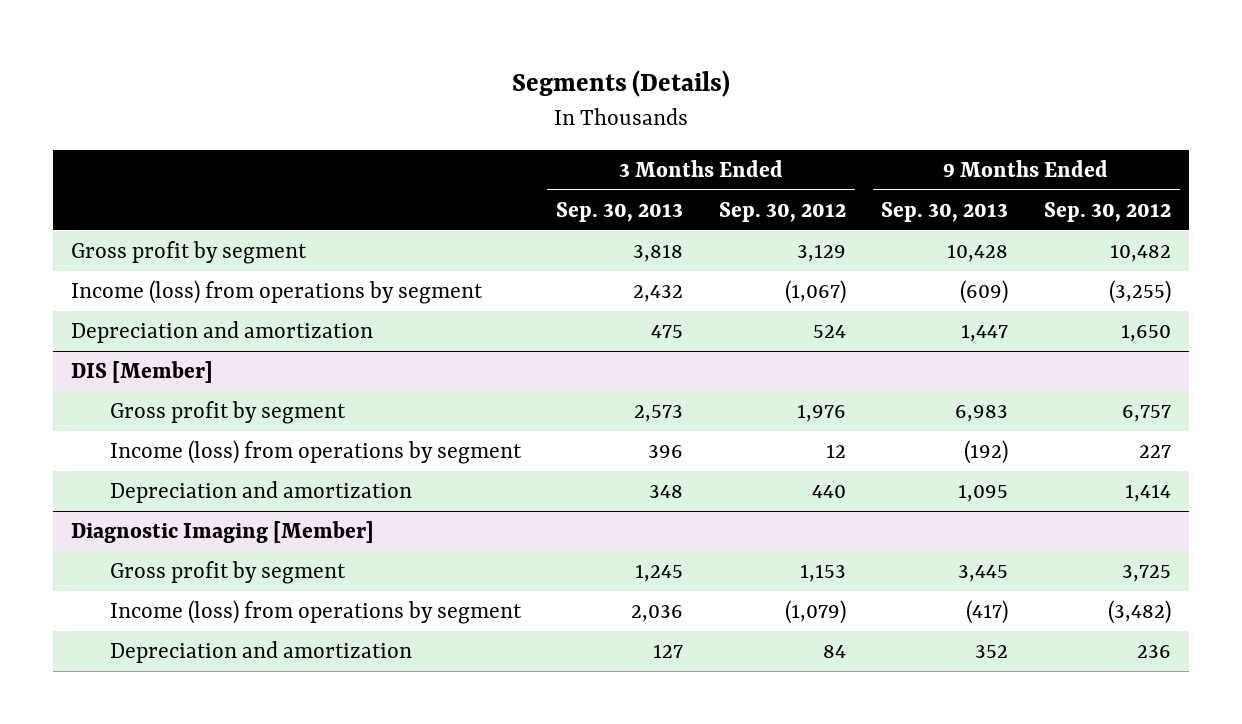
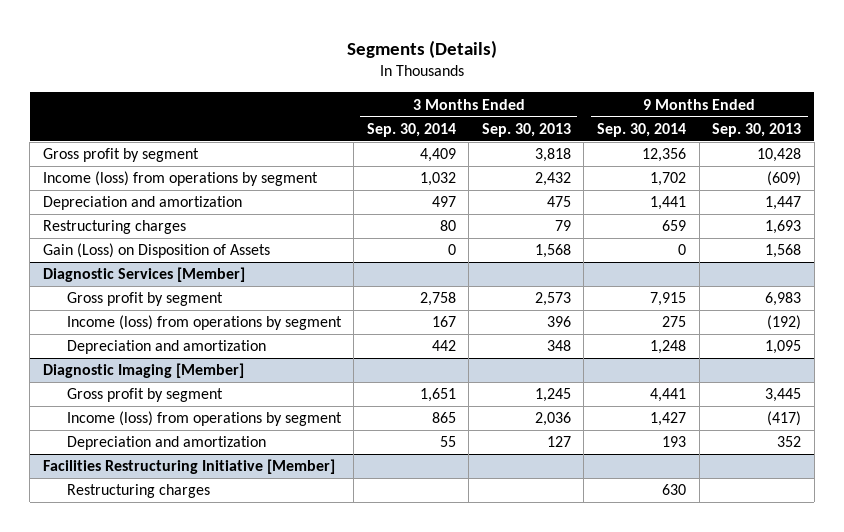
- | 3 Months Ended Sep. 30, 2013 | 3 Months Ended Sep. 30, 2012 | 9 Months Ended Sep. 30, 2013 | 9 Months Ended Sep. 30, 2012
+ | 3 Months Ended Sep. 30, 2014 | 3 Months Ended Sep. 30, 2013 | 9 Months Ended Sep. 30, 2014 | 9 Months Ended Sep. 30, 2013
- DIS [Member]
+ Restructuring charges | 80 | 79 | 659 | 1,693
+ Gain (Loss) on Disposition of Assets | 0 | 1,568 | 0 | 1,568
+ Diagnostic Services [Member]
+ Facilities Restructuring Initiative [Member]
+ Restructuring charges | | | 630 |

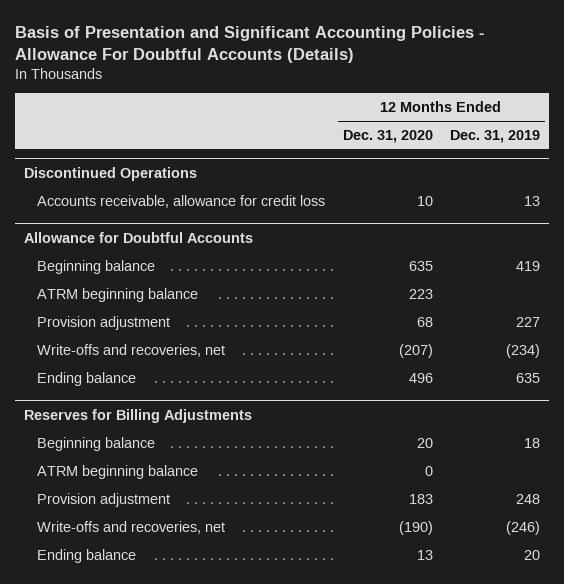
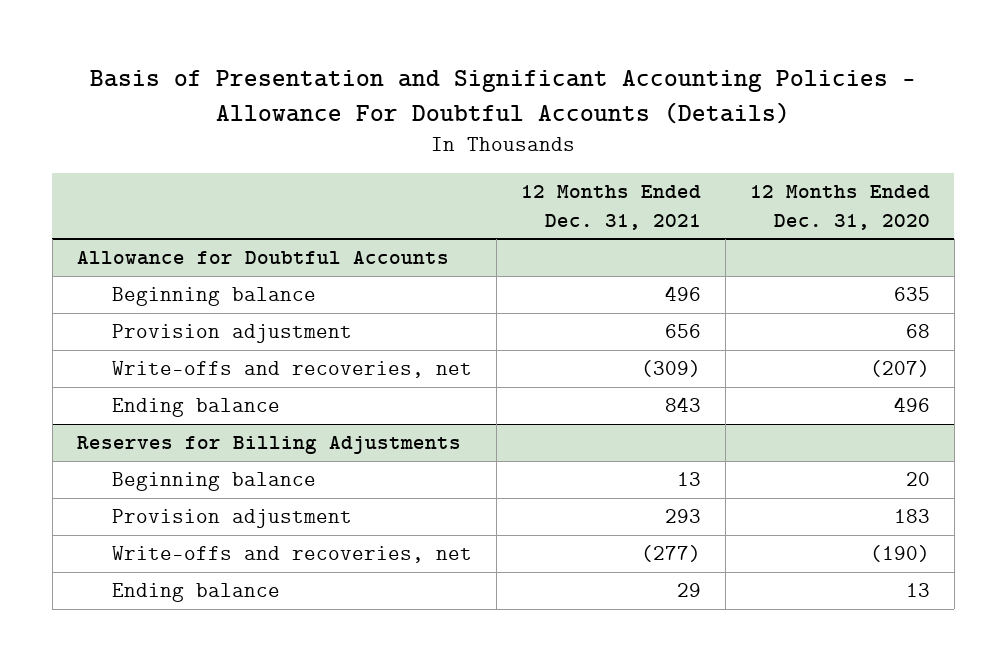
- | 12 Months Ended Dec. 31, 2020 | 12 Months Ended Dec. 31, 2019
+ | 12 Months Ended Dec. 31, 2021 | 12 Months Ended Dec. 31, 2020
- Discontinued Operations
- Accounts receivable, allowance for credit loss | 10 | 13
@ Allowance for Doubtful Accounts
- ATRM beginning balance | 223 |
@ Reserves for Billing Adjustments
- ATRM beginning balance | 0 |

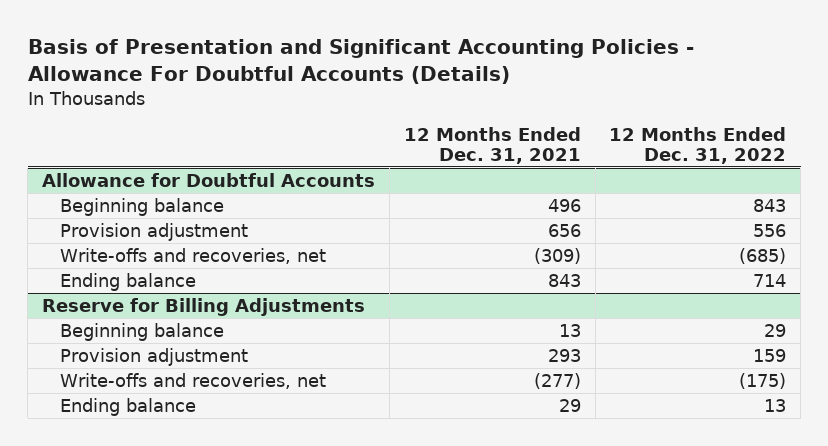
- | 12 Months Ended Dec. 31, 2021 | 12 Months Ended Dec. 31, 2020
+ | 12 Months Ended Dec. 31, 2021 | 12 Months Ended Dec. 31, 2022
- Reserves for Billing Adjustments
+ Reserve for Billing Adjustments

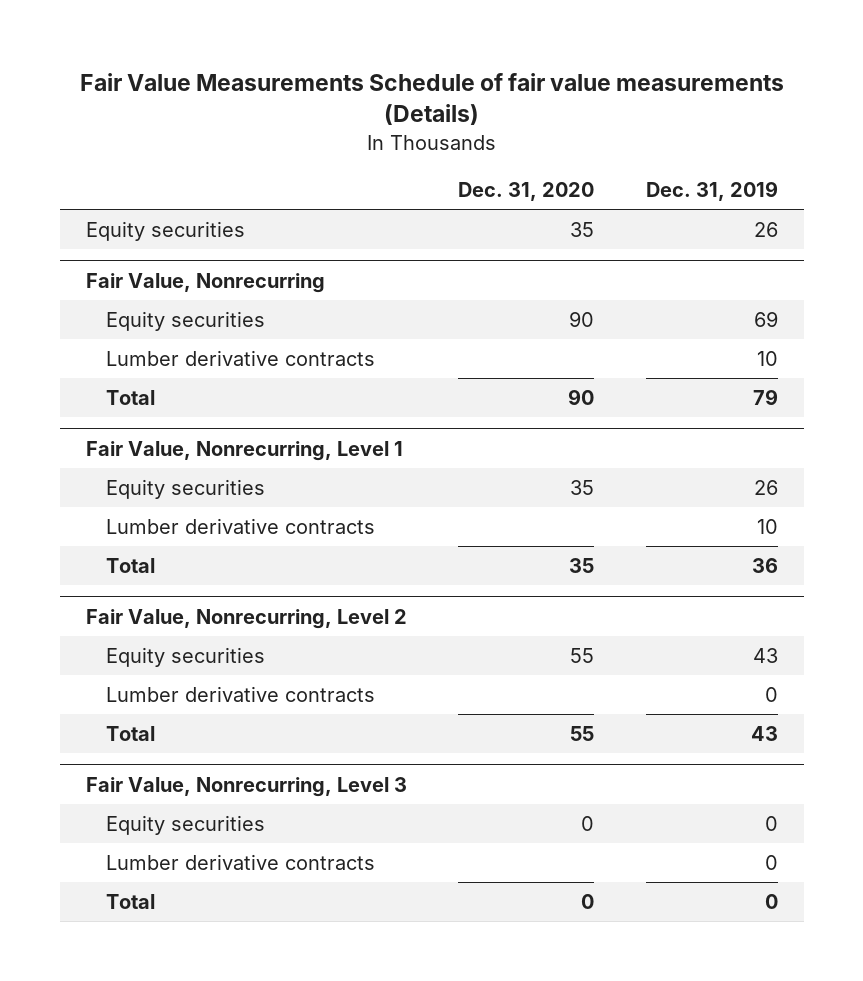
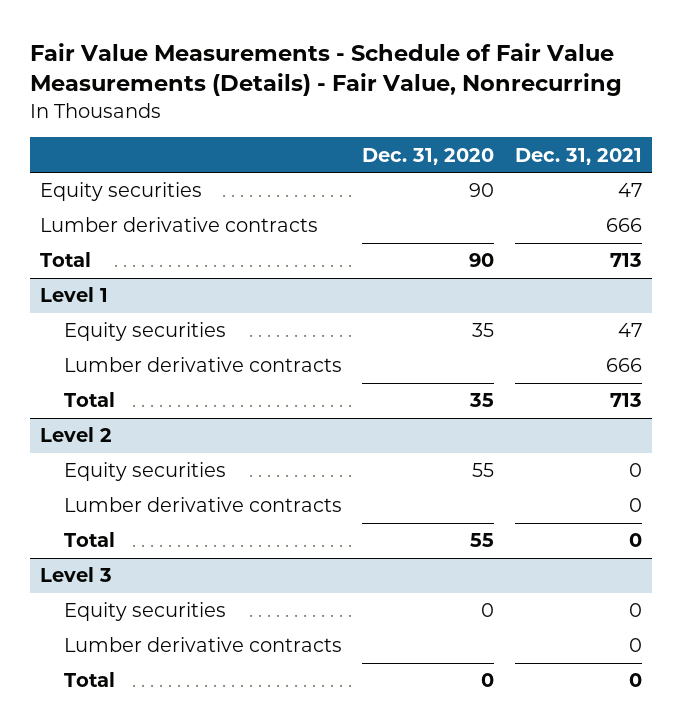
- Fair Value Measurements Schedule of fair value measurements (Details)
+ Fair Value Measurements - Schedule of Fair Value Measurements (Details) - Fair Value, Nonrecurring
- | Dec. 31, 2020 | Dec. 31, 2019
+ | Dec. 31, 2020 | Dec. 31, 2021
- Equity securities | 35 | 26
- Fair Value, Nonrecurring
- Fair Value, Nonrecurring, Level 1
+ Level 1
- Fair Value, Nonrecurring, Level 2
+ Level 2
- Fair Value, Nonrecurring, Level 3
+ Level 3

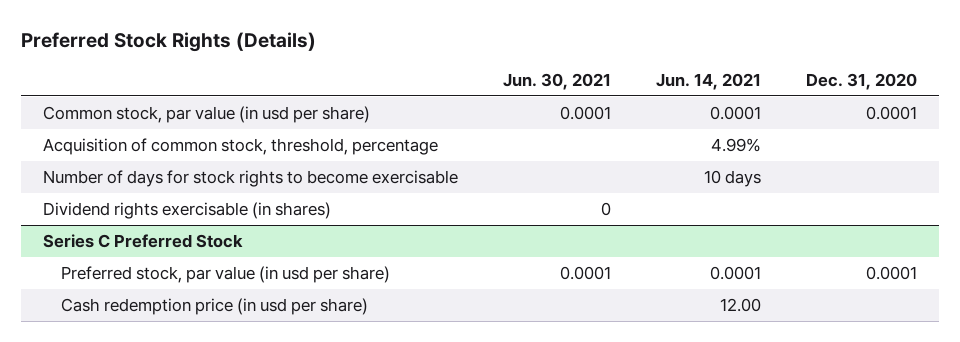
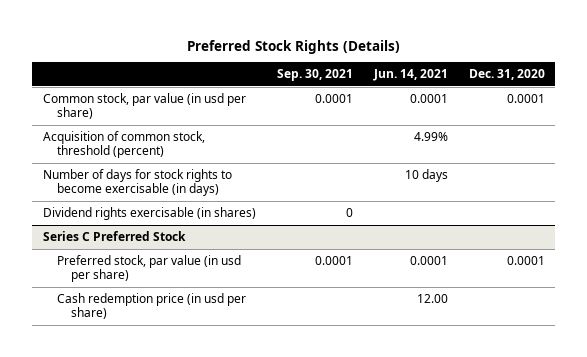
- | Jun. 30, 2021 | Jun. 14, 2021 | Dec. 31, 2020
+ | Sep. 30, 2021 | Jun. 14, 2021 | Dec. 31, 2020
- Acquisition of common stock, threshold, percentage | | 4.99% |
- Number of days for stock rights to become exercisable | | 10 days |
+ Acquisition of common stock, threshold (percent) | | 4.99% |
+ Number of days for stock rights to become exercisable (in days) | | 10 days |

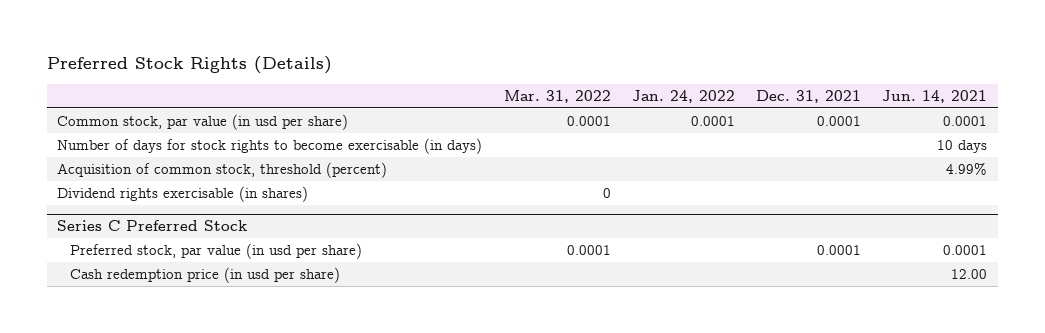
- | Sep. 30, 2021 | Jun. 14, 2021 | Dec. 31, 2020
+ | Mar. 31, 2022 | Jan. 24, 2022 | Dec. 31, 2021 | Jun. 14, 2021
moved down: Acquisition of common stock, threshold (percent) | | | | 4.99%

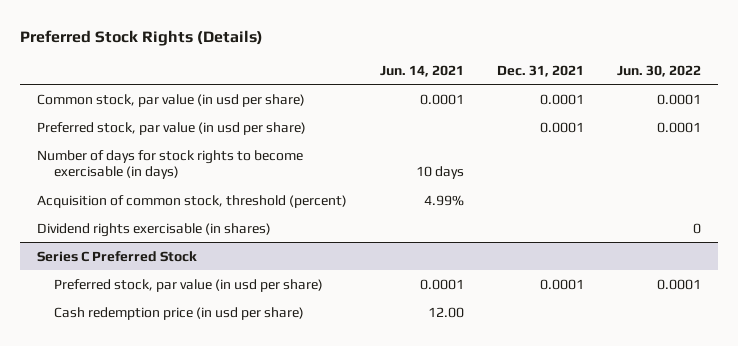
- | Mar. 31, 2022 | Jan. 24, 2022 | Dec. 31, 2021 | Jun. 14, 2021
+ | Jun. 14, 2021 | Dec. 31, 2021 | Jun. 30, 2022
+ Preferred stock, par value (in usd per share) | | 0.0001 | 0.0001

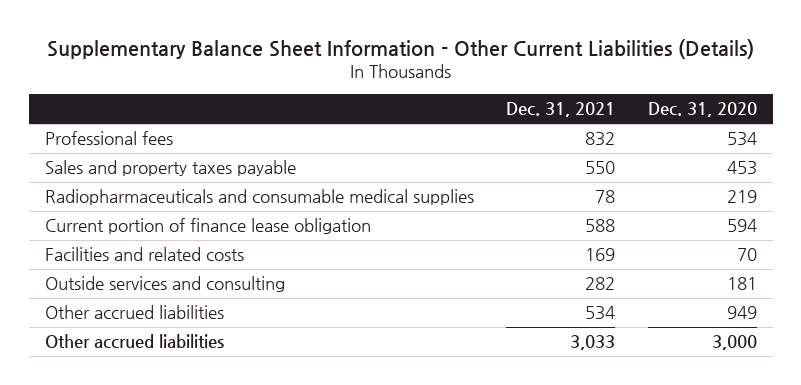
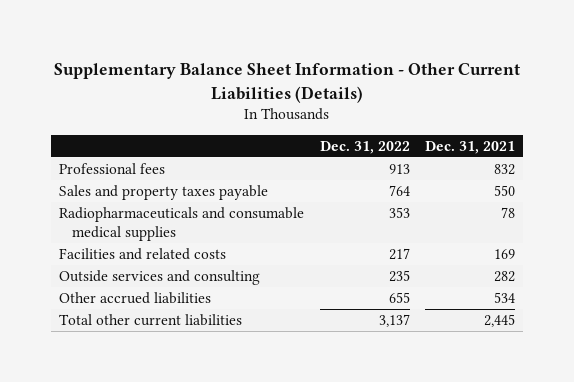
- | Dec. 31, 2021 | Dec. 31, 2020
+ | Dec. 31, 2022 | Dec. 31, 2021
- Current portion of finance lease obligation | 588 | 594
- Other accrued liabilities | 3,033 | 3,000
+ Total other current liabilities | 3,137 | 2,445

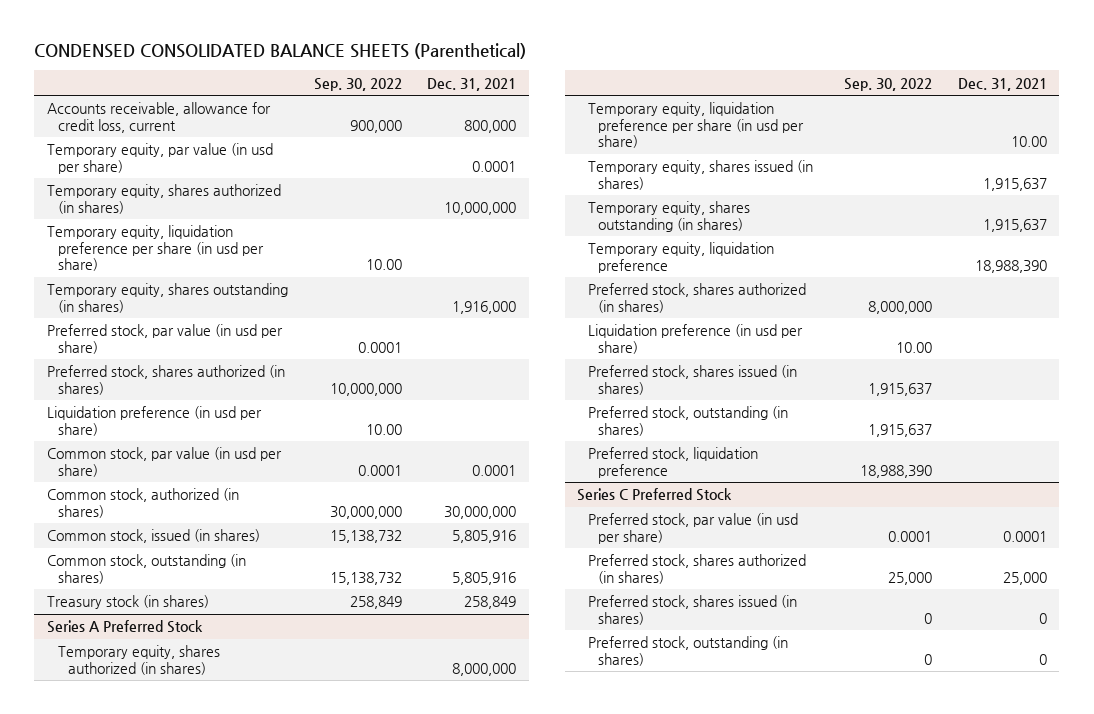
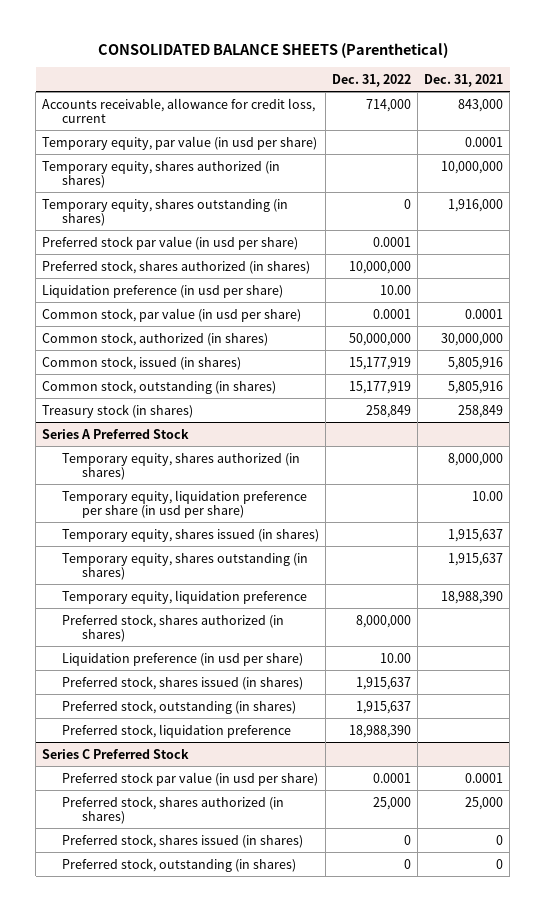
- CONDENSED CONSOLIDATED BALANCE SHEETS (Parenthetical)
+ CONSOLIDATED BALANCE SHEETS (Parenthetical)
- | Sep. 30, 2022 | Dec. 31, 2021
+ | Dec. 31, 2022 | Dec. 31, 2021
- Accounts receivable, allowance for credit loss, current | 900,000 | 800,000
+ Accounts receivable, allowance for credit loss, current | 714,000 | 843,000
- Temporary equity, liquidation preference per share (in usd per share) | 10.00 |
- Preferred stock, par value (in usd per share) | 0.0001 |
+ Preferred stock par value (in usd per share) | 0.0001 |
@ Series C Preferred Stock
- Preferred stock, par value (in usd per share) | 0.0001 | 0.0001
+ Preferred stock par value (in usd per share) | 0.0001 | 0.0001

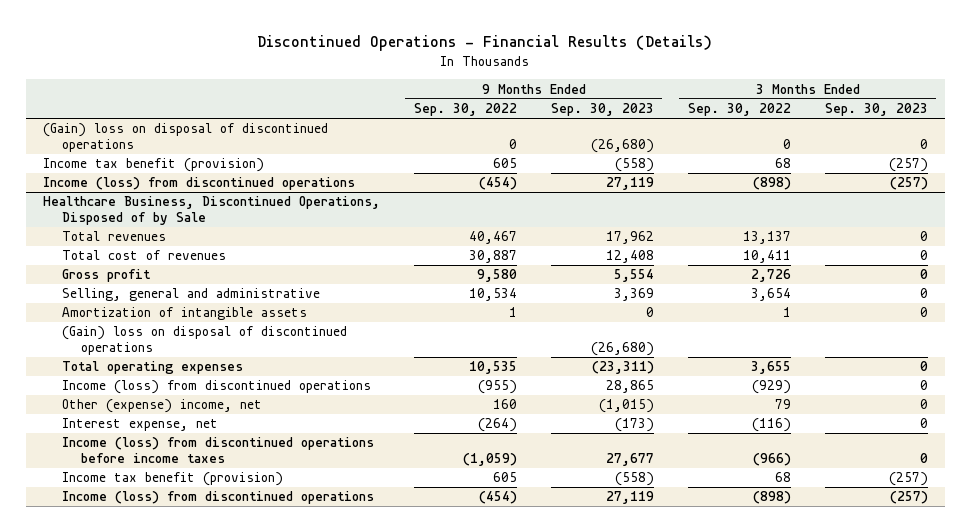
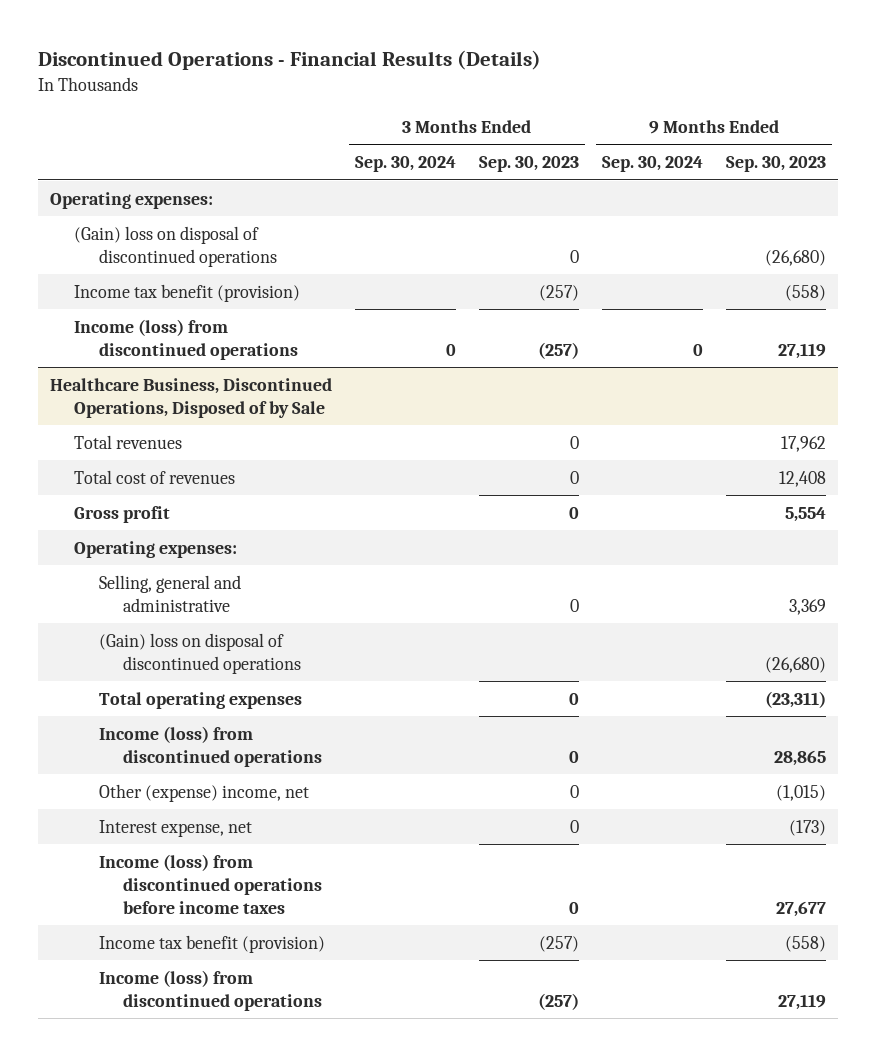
- | 9 Months Ended Sep. 30, 2022 | 9 Months Ended Sep. 30, 2023 | 3 Months Ended Sep. 30, 2022 | 3 Months Ended Sep. 30, 2023
+ | 3 Months Ended Sep. 30, 2024 | 3 Months Ended Sep. 30, 2023 | 9 Months Ended Sep. 30, 2024 | 9 Months Ended Sep. 30, 2023
+ Operating expenses:
@ Healthcare Business, Discontinued Operations, Disposed of by Sale
+ Operating expenses:
- Amortization of intangible assets | 1 | 0 | 1 | 0

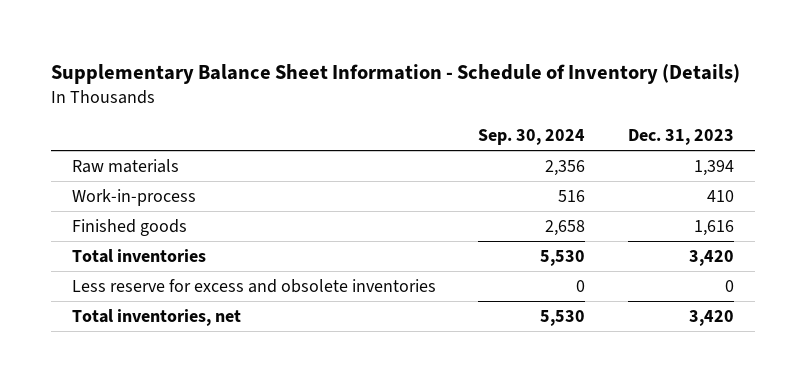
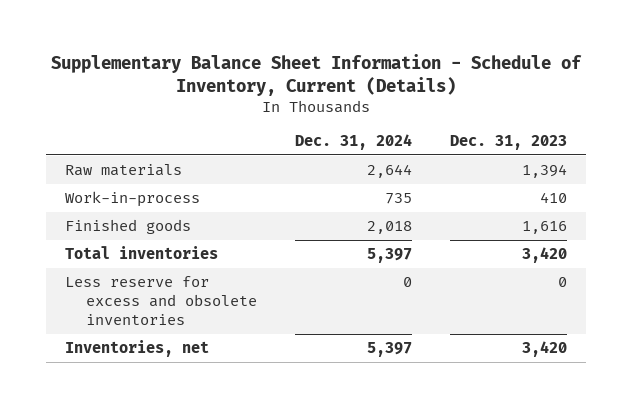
- Supplementary Balance Sheet Information - Schedule of Inventory (Details)
+ Supplementary Balance Sheet Information - Schedule of Inventory, Current (Details)
- | Sep. 30, 2024 | Dec. 31, 2023
+ | Dec. 31, 2024 | Dec. 31, 2023
- Total inventories, net | 5,530 | 3,420
+ Inventories, net | 5,397 | 3,420

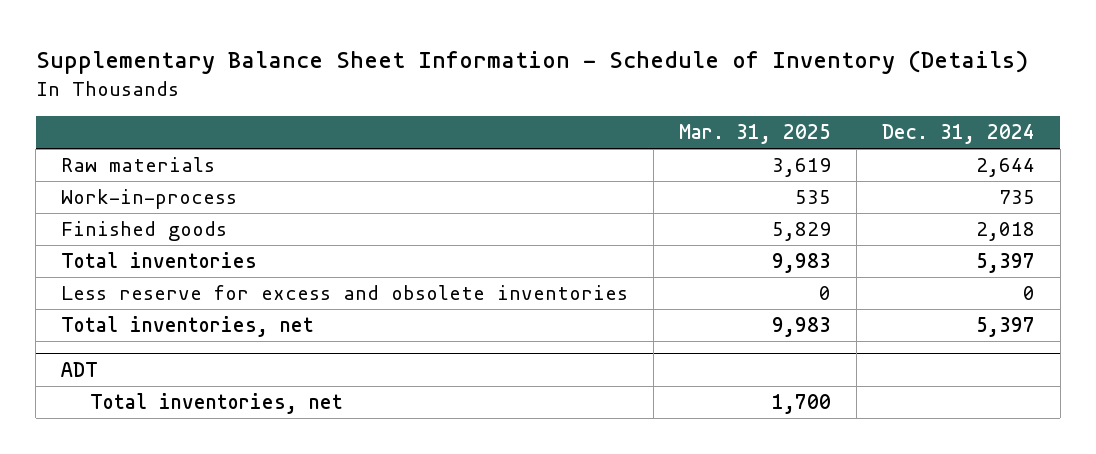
- Supplementary Balance Sheet Information - Schedule of Inventory, Current (Details)
+ Supplementary Balance Sheet Information - Schedule of Inventory (Details)
- | Dec. 31, 2024 | Dec. 31, 2023
+ | Mar. 31, 2025 | Dec. 31, 2024
- Inventories, net | 5,397 | 3,420
+ Total inventories, net | 9,983 | 5,397
+ ADT
+ Total inventories, net | 1,700 |

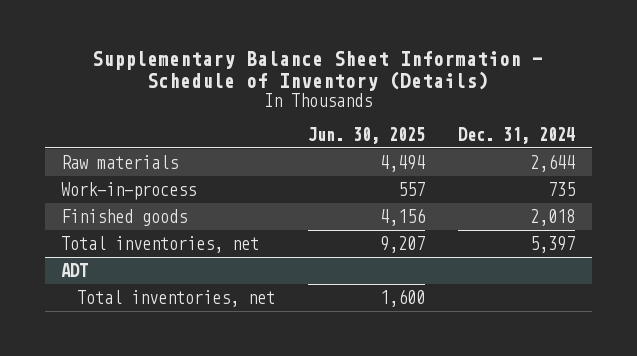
- | Mar. 31, 2025 | Dec. 31, 2024
+ | Jun. 30, 2025 | Dec. 31, 2024
- Total inventories | 9,983 | 5,397
- Less reserve for excess and obsolete inventories | 0 | 0

